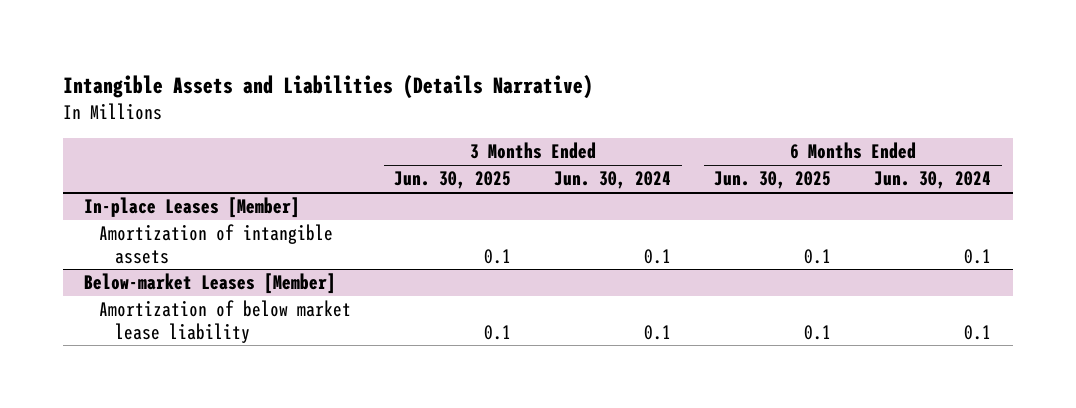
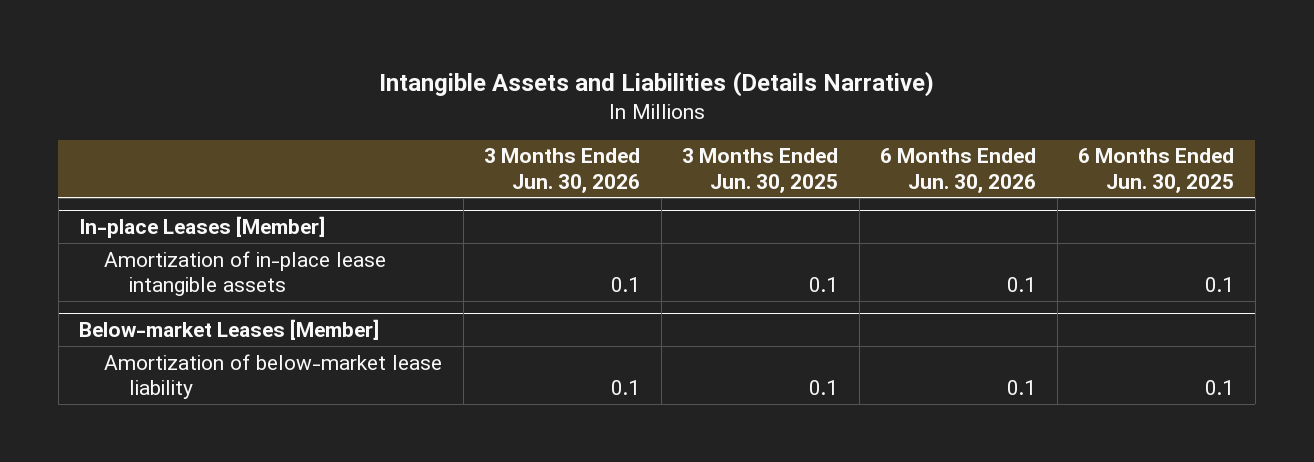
- | 3 Months Ended Jun. 30, 2025 | 3 Months Ended Jun. 30, 2024 | 6 Months Ended Jun. 30, 2025 | 6 Months Ended Jun. 30, 2024
+ | 3 Months Ended Jun. 30, 2026 | 3 Months Ended Jun. 30, 2025 | 6 Months Ended Jun. 30, 2026 | 6 Months Ended Jun. 30, 2025
@ In-place Leases [Member]
- Amortization of intangible assets | 0.1 | 0.1 | 0.1 | 0.1
+ Amortization of in-place lease intangible assets | 0.1 | 0.1 | 0.1 | 0.1
@ Below-market Leases [Member]
- Amortization of below market lease liability | 0.1 | 0.1 | 0.1 | 0.1
+ Amortization of below-market lease liability | 0.1 | 0.1 | 0.1 | 0.1

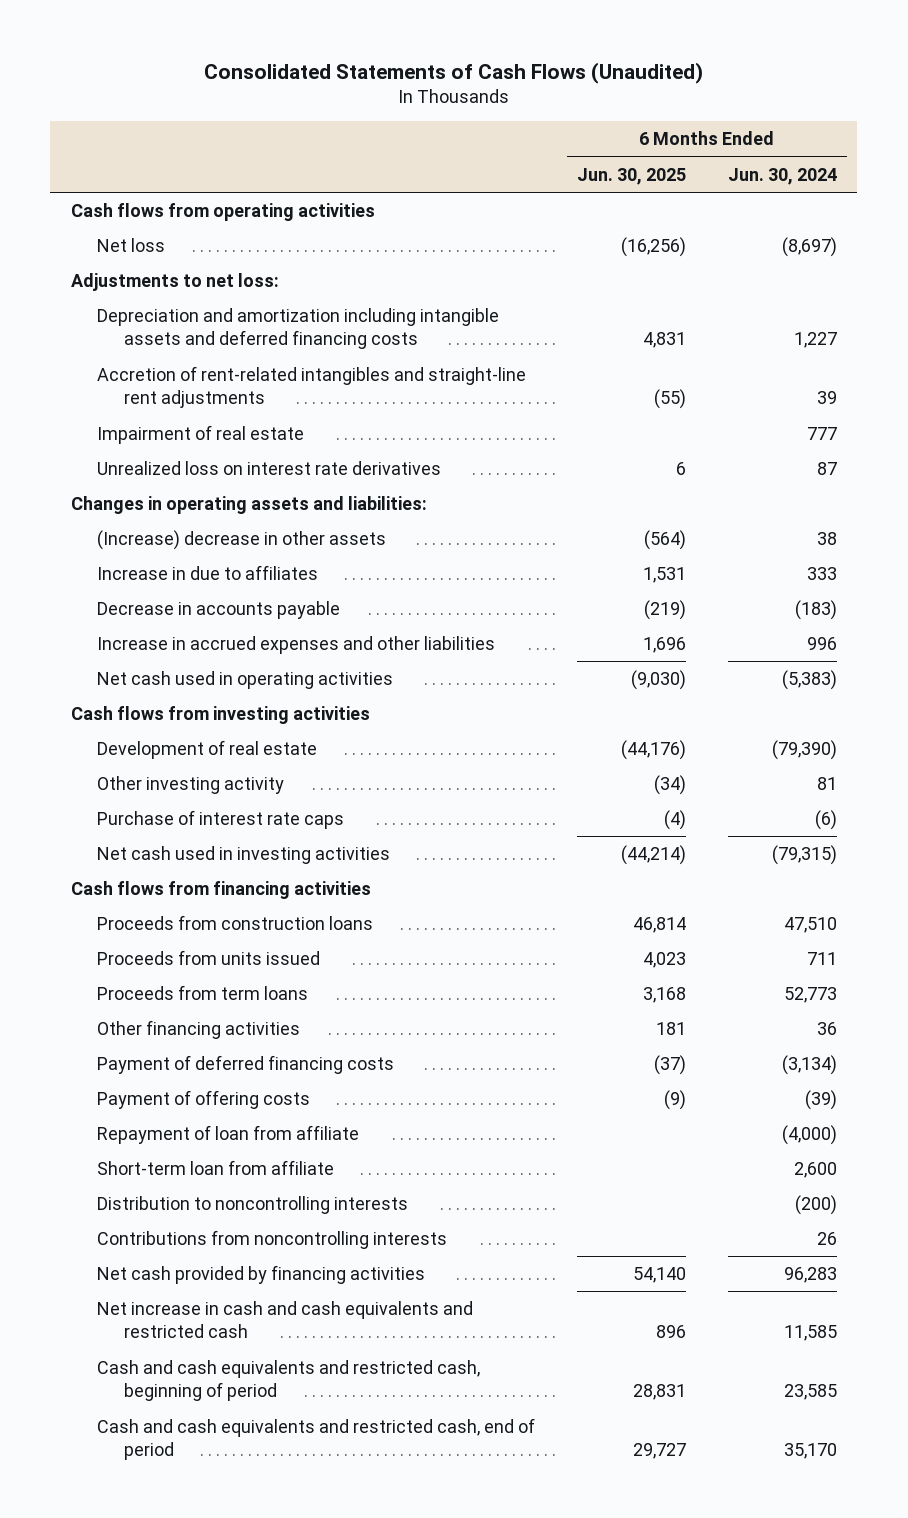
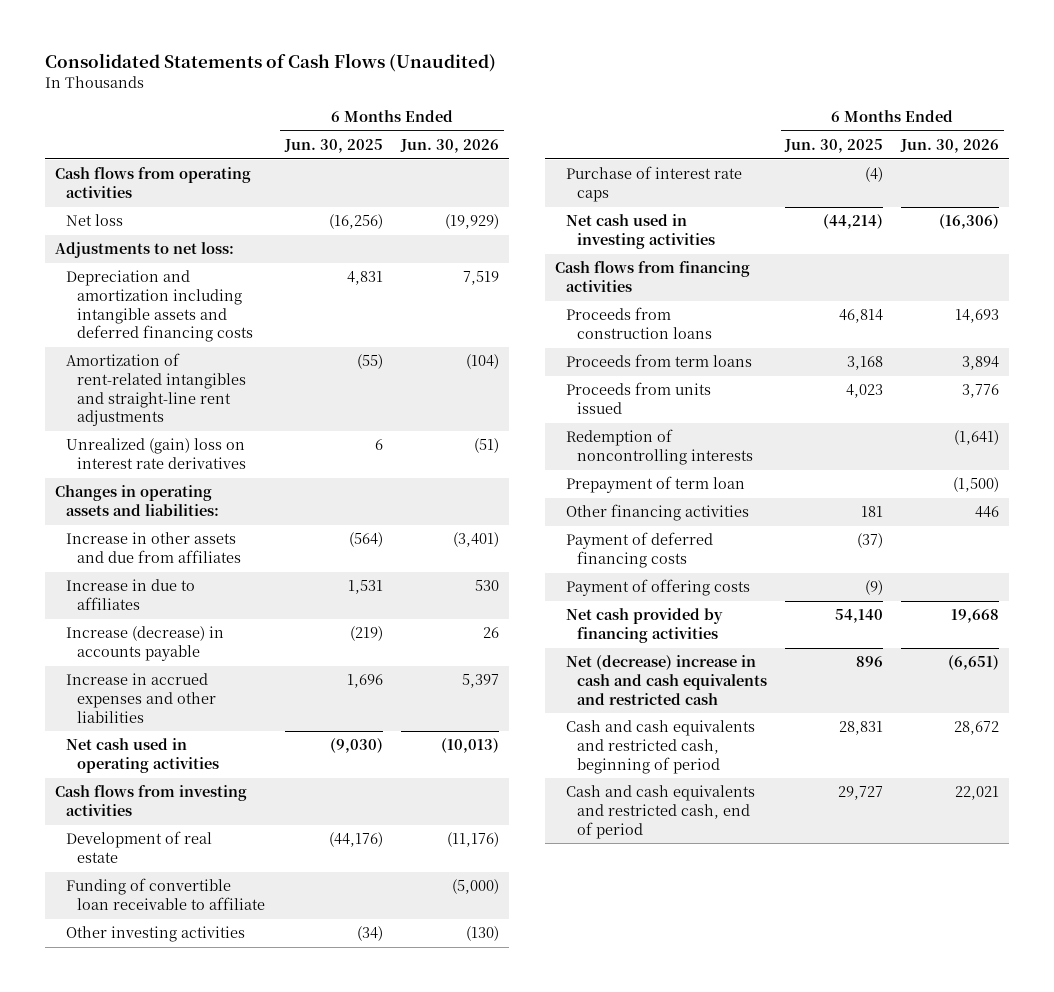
- | 6 Months Ended Jun. 30, 2025 | 6 Months Ended Jun. 30, 2024
+ | 6 Months Ended Jun. 30, 2025 | 6 Months Ended Jun. 30, 2026
- Accretion of rent-related intangibles and straight-line rent adjustments | (55) | 39
- Impairment of real estate | | 777
- Unrealized loss on interest rate derivatives | 6 | 87
+ Amortization of rent-related intangibles and straight-line rent adjustments | (55) | (104)
+ Unrealized (gain) loss on interest rate derivatives | 6 | (51)
- (Increase) decrease in other assets | (564) | 38
+ Increase in other assets and due from affiliates | (564) | (3,401)
- Decrease in accounts payable | (219) | (183)
+ Increase (decrease) in accounts payable | (219) | 26
- Other investing activity | (34) | 81
+ Funding of convertible loan receivable to affiliate | | (5,000)
+ Other investing activities | (34) | (130)
moved down: Proceeds from units issued | 4,023 | 3,776
+ Redemption of noncontrolling interests | | (1,641)
+ Prepayment of term loan | | (1,500)
- Repayment of loan from affiliate | | (4,000)
- Short-term loan from affiliate | | 2,600
- Distribution to noncontrolling interests | | (200)
- Contributions from noncontrolling interests | | 26
- Net increase in cash and cash equivalents and restricted cash | 896 | 11,585
+ Net (decrease) increase in cash and cash equivalents and restricted cash | 896 | (6,651)

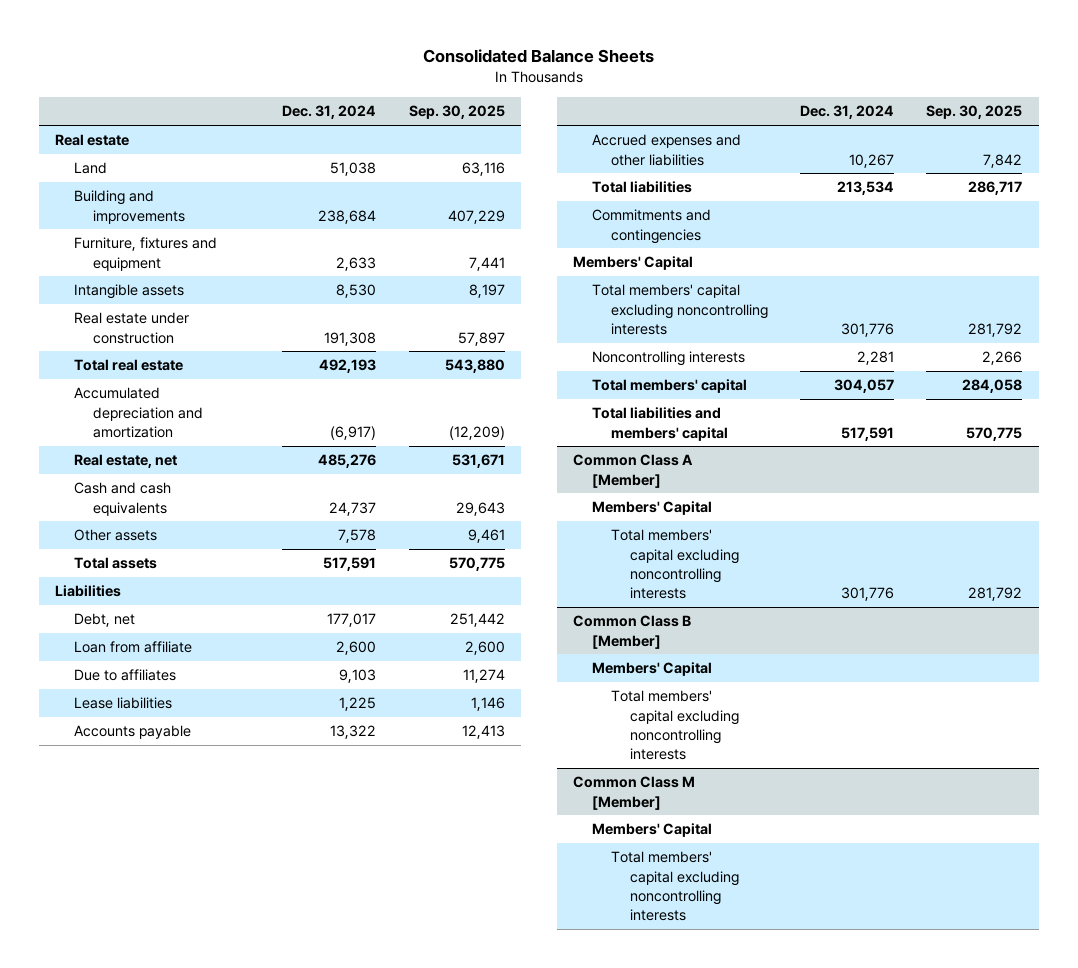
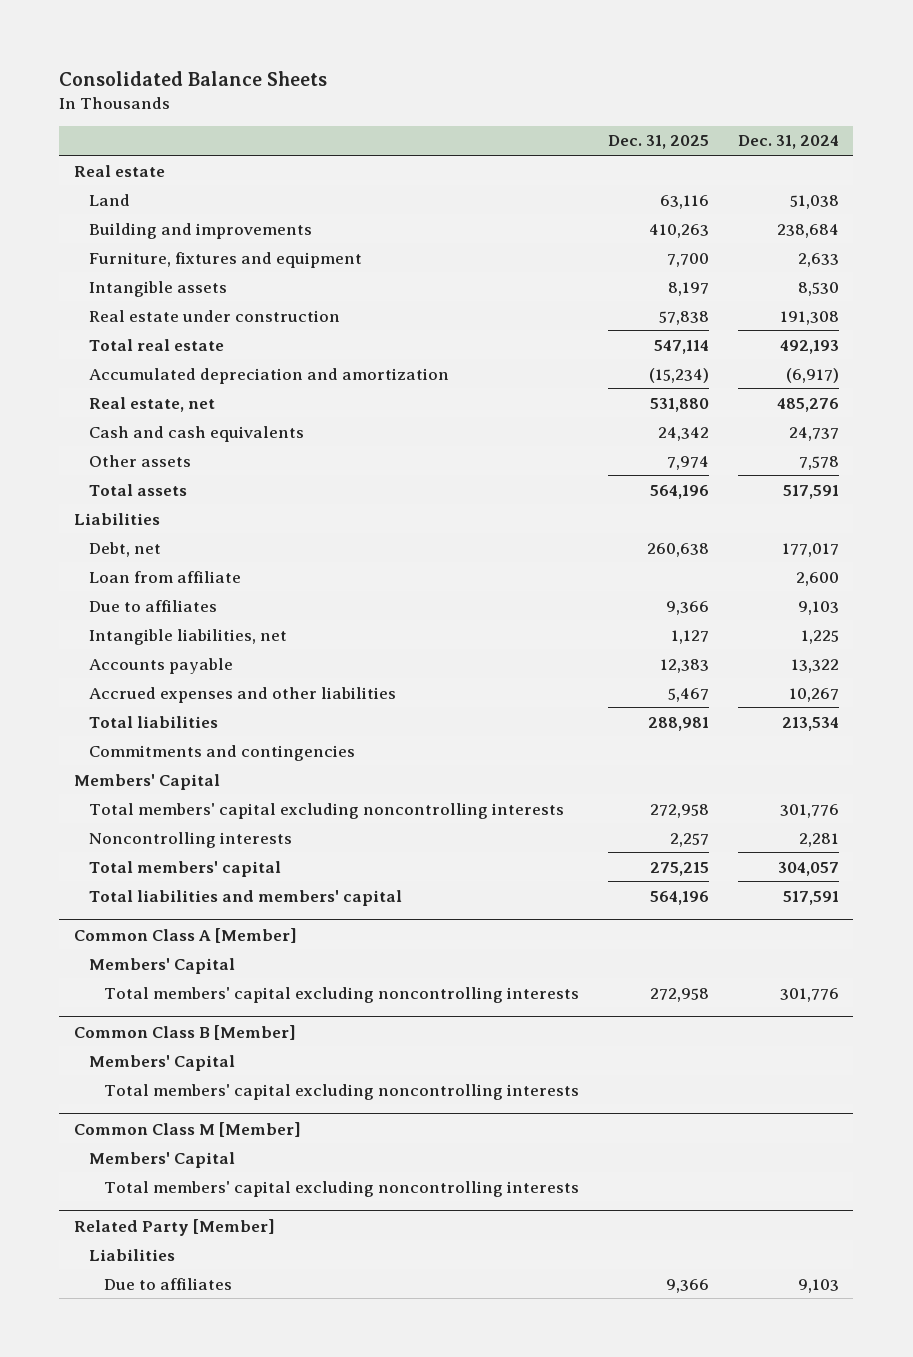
- | Dec. 31, 2024 | Sep. 30, 2025
+ | Dec. 31, 2025 | Dec. 31, 2024
- Lease liabilities | 1,225 | 1,146
+ Intangible liabilities, net | 1,127 | 1,225
+ Related Party [Member]
+ Liabilities
+ Due to affiliates | 9,366 | 9,103

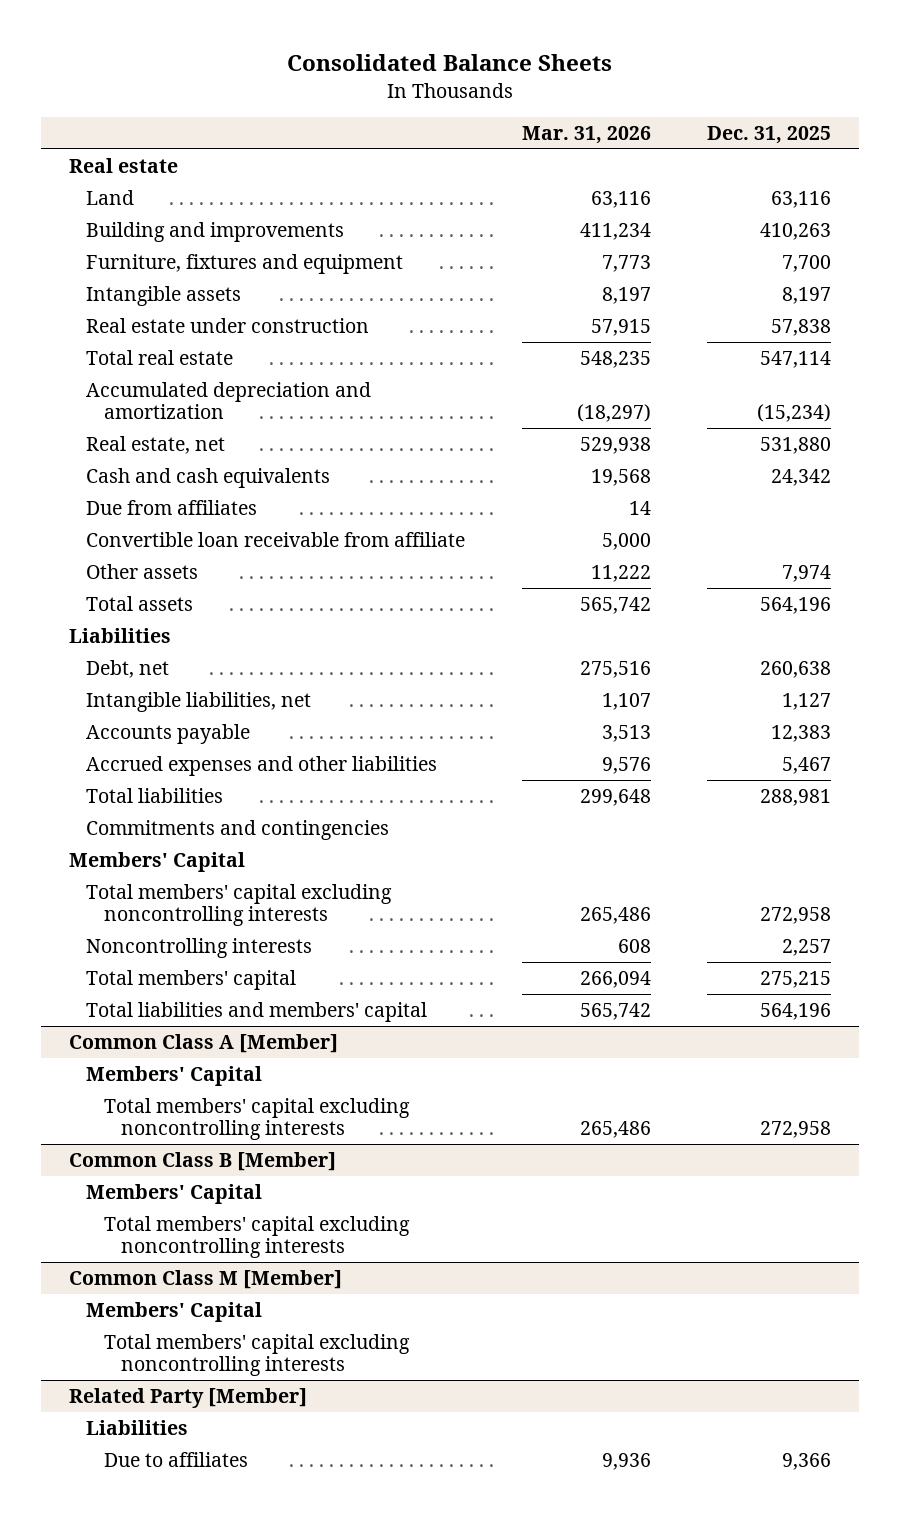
- | Dec. 31, 2025 | Dec. 31, 2024
+ | Mar. 31, 2026 | Dec. 31, 2025
+ Due from affiliates | 14 |
+ Convertible loan receivable from affiliate | 5,000 |
- Loan from affiliate | | 2,600
- Due to affiliates | 9,366 | 9,103

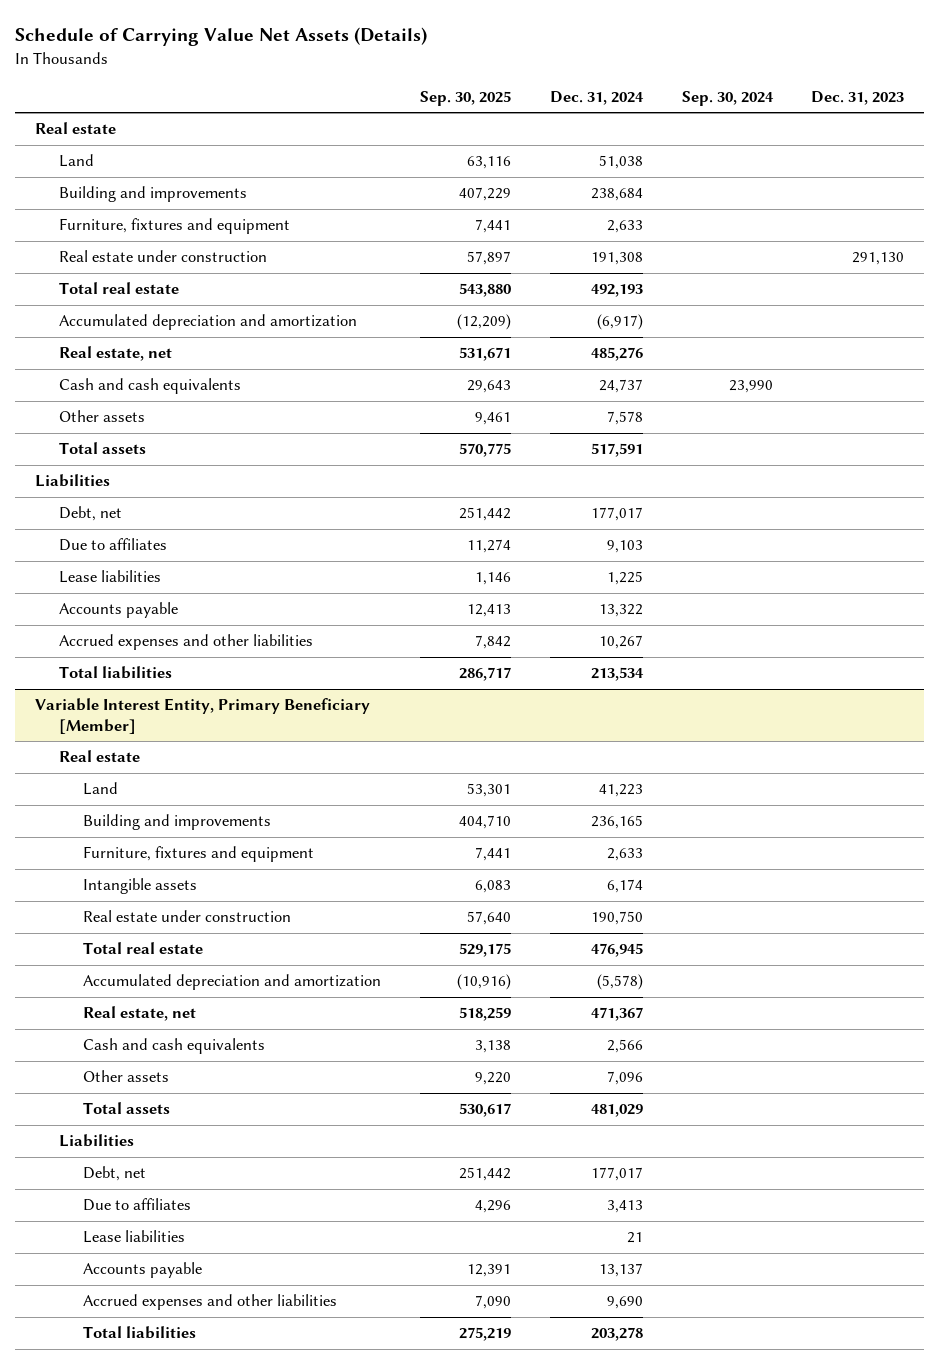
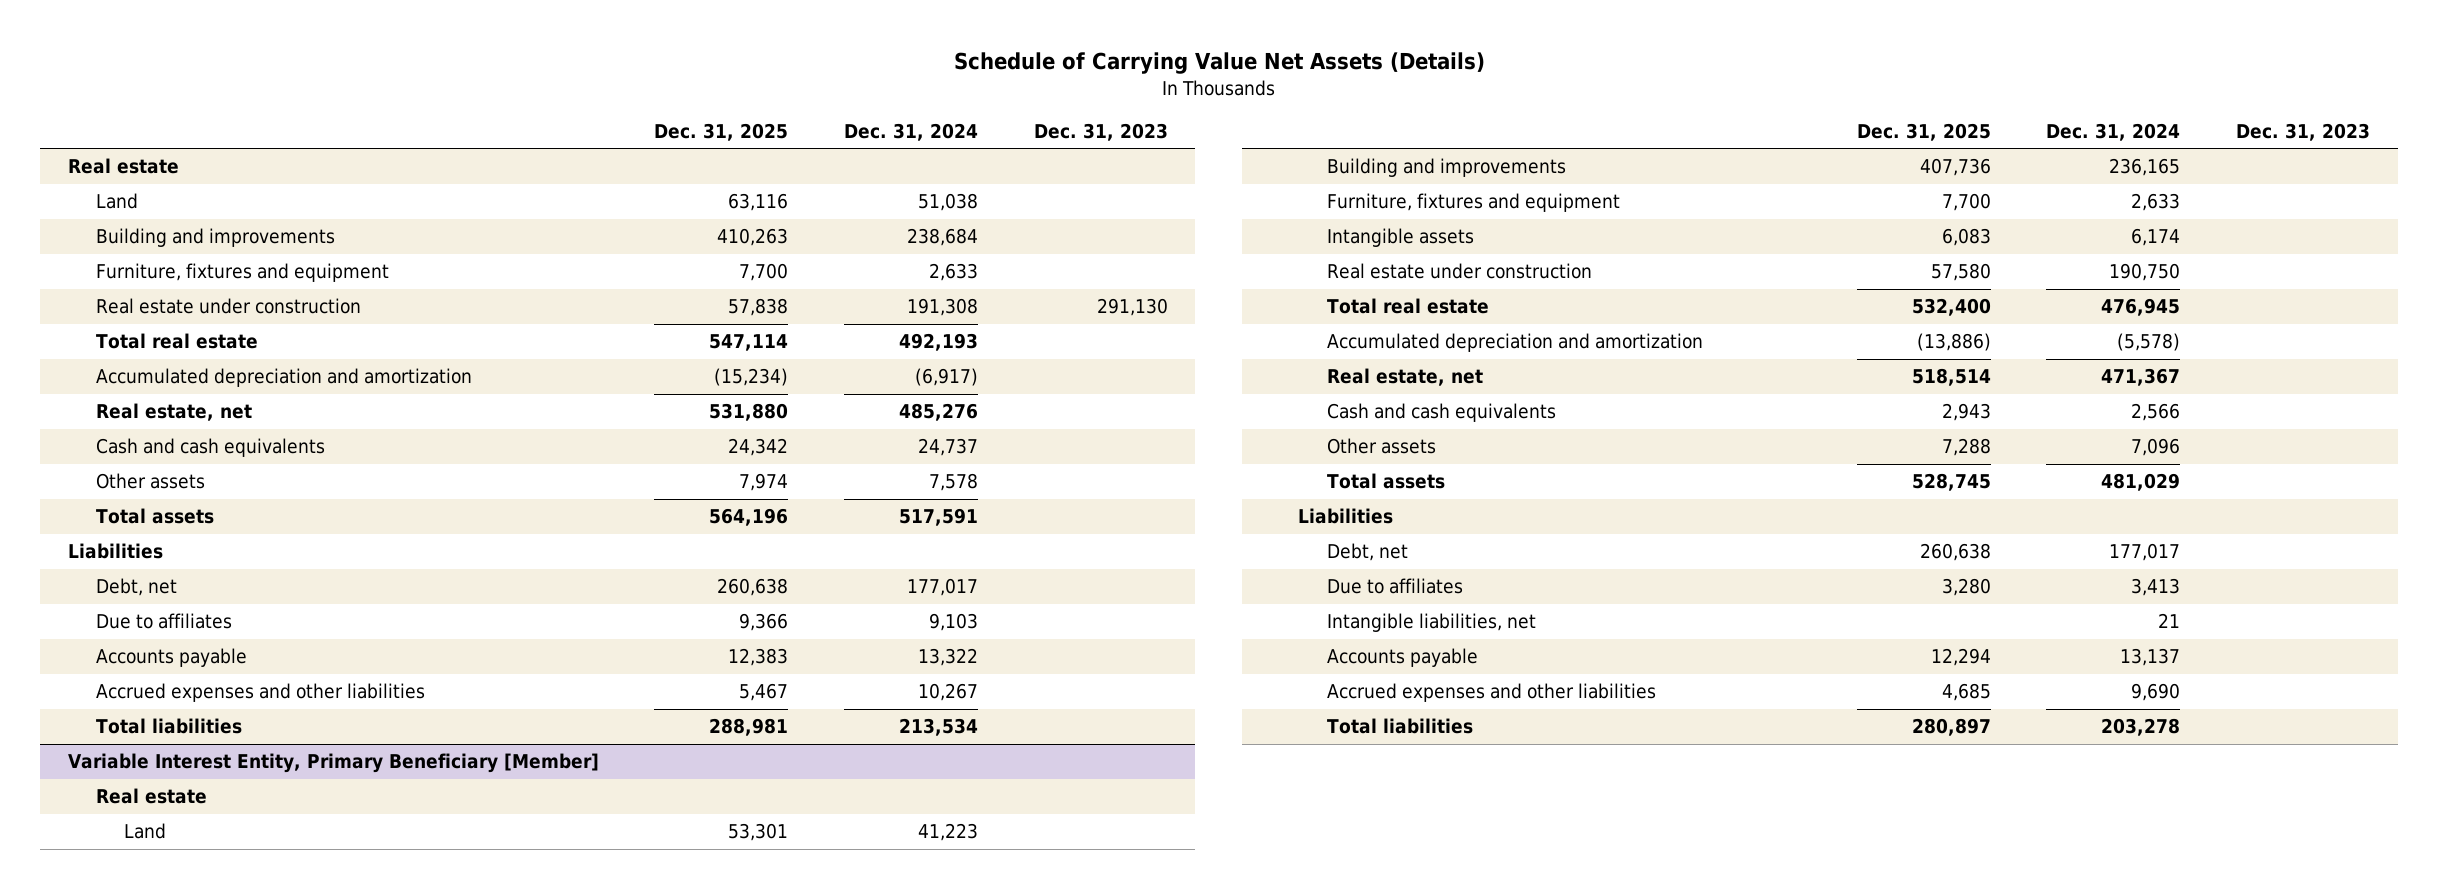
- | Sep. 30, 2025 | Dec. 31, 2024 | Sep. 30, 2024 | Dec. 31, 2023
+ | Dec. 31, 2025 | Dec. 31, 2024 | Dec. 31, 2023
- Lease liabilities | 1,146 | 1,225 | |
@ Variable Interest Entity, Primary Beneficiary [Member]
- Lease liabilities | | 21 | |
+ Intangible liabilities, net | | 21 |

